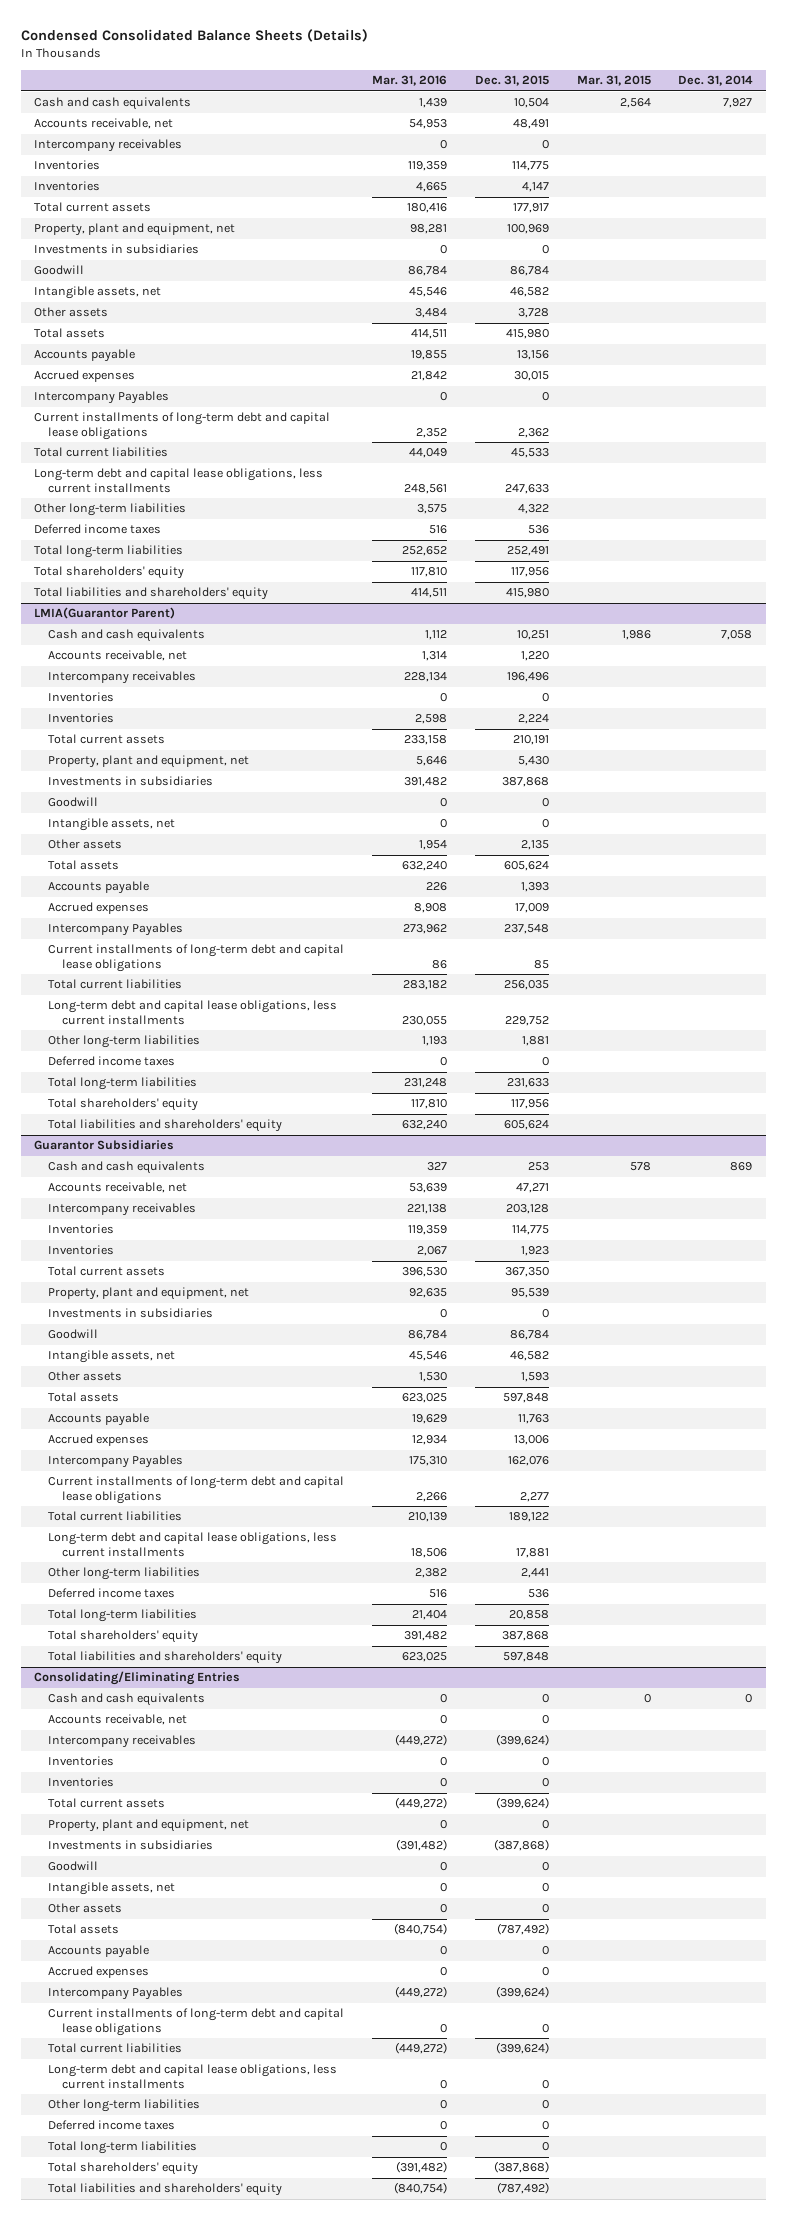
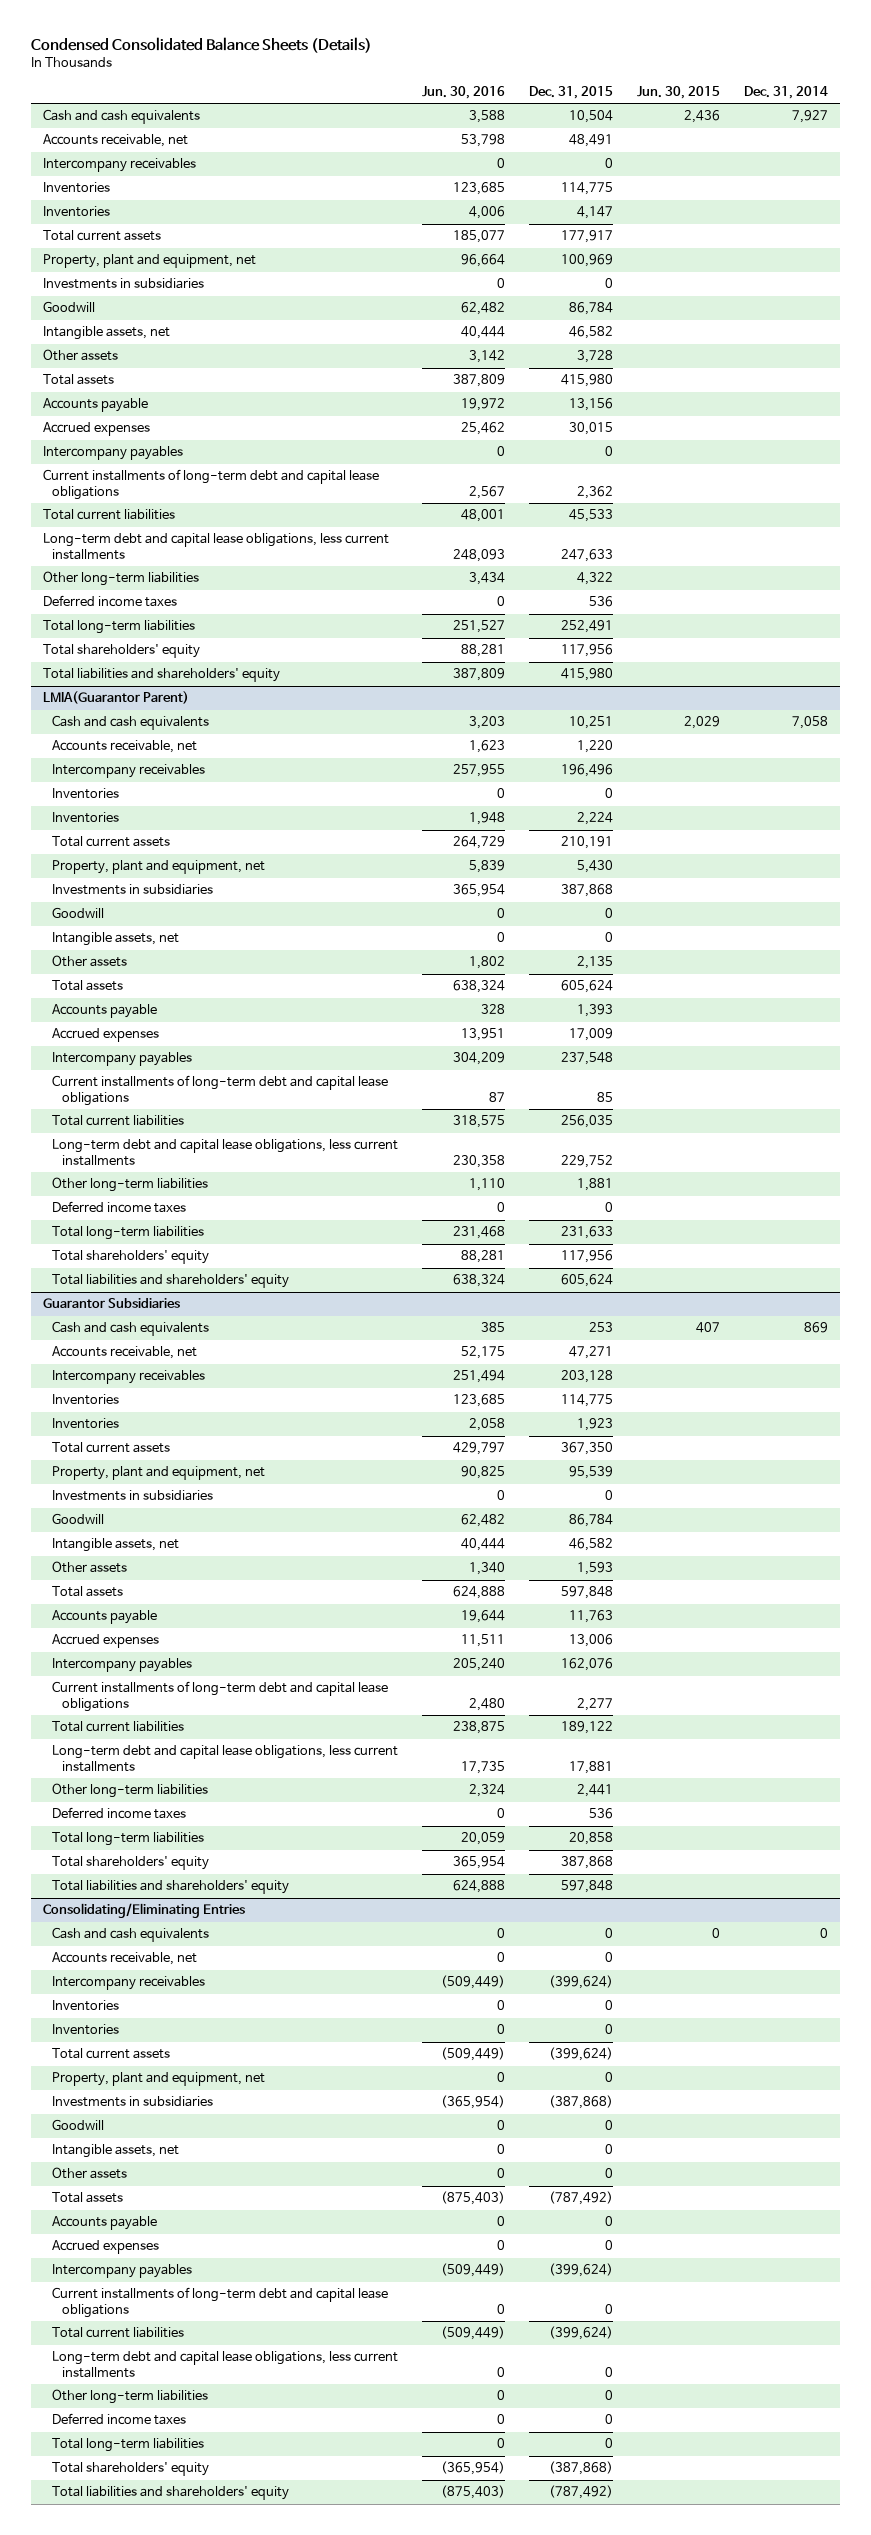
- | Mar. 31, 2016 | Dec. 31, 2015 | Mar. 31, 2015 | Dec. 31, 2014
+ | Jun. 30, 2016 | Dec. 31, 2015 | Jun. 30, 2015 | Dec. 31, 2014
- Intercompany Payables | 0 | 0 | |
+ Intercompany payables | 0 | 0 | |
@ LMIA(Guarantor Parent)
- Intercompany Payables | 273,962 | 237,548 | |
+ Intercompany payables | 304,209 | 237,548 | |
@ Guarantor Subsidiaries
- Intercompany Payables | 175,310 | 162,076 | |
+ Intercompany payables | 205,240 | 162,076 | |
@ Consolidating/Eliminating Entries
- Intercompany Payables | (449,272) | (399,624) | |
+ Intercompany payables | (509,449) | (399,624) | |

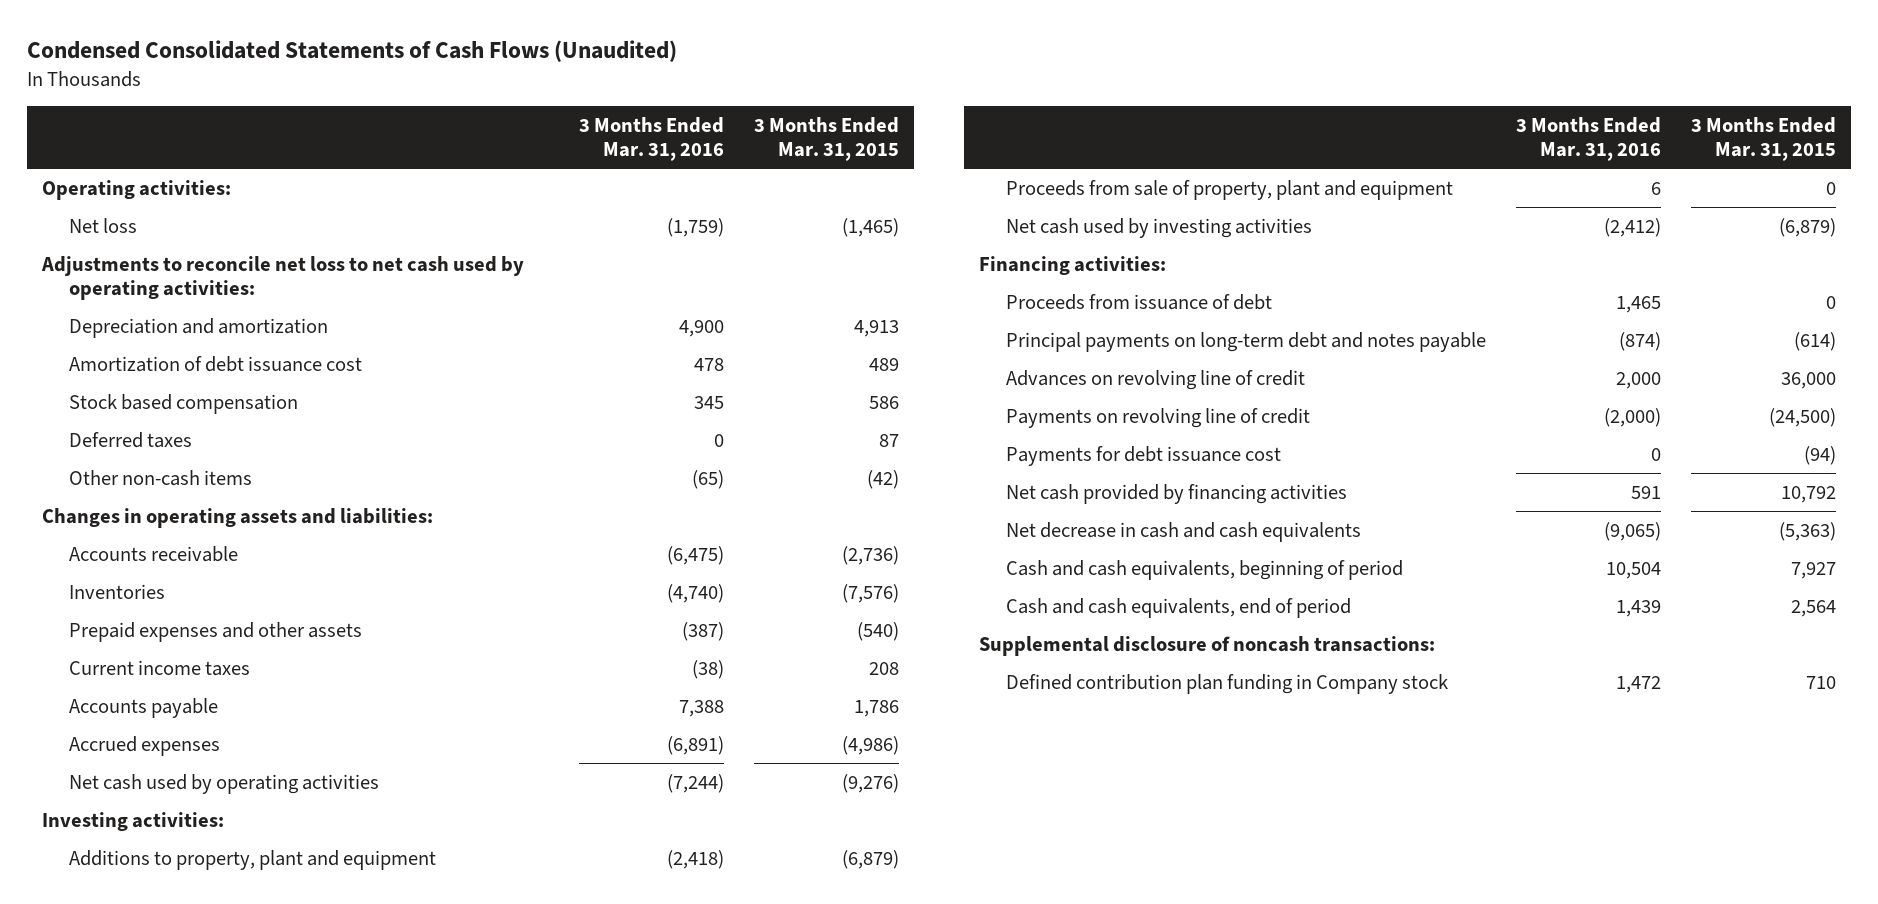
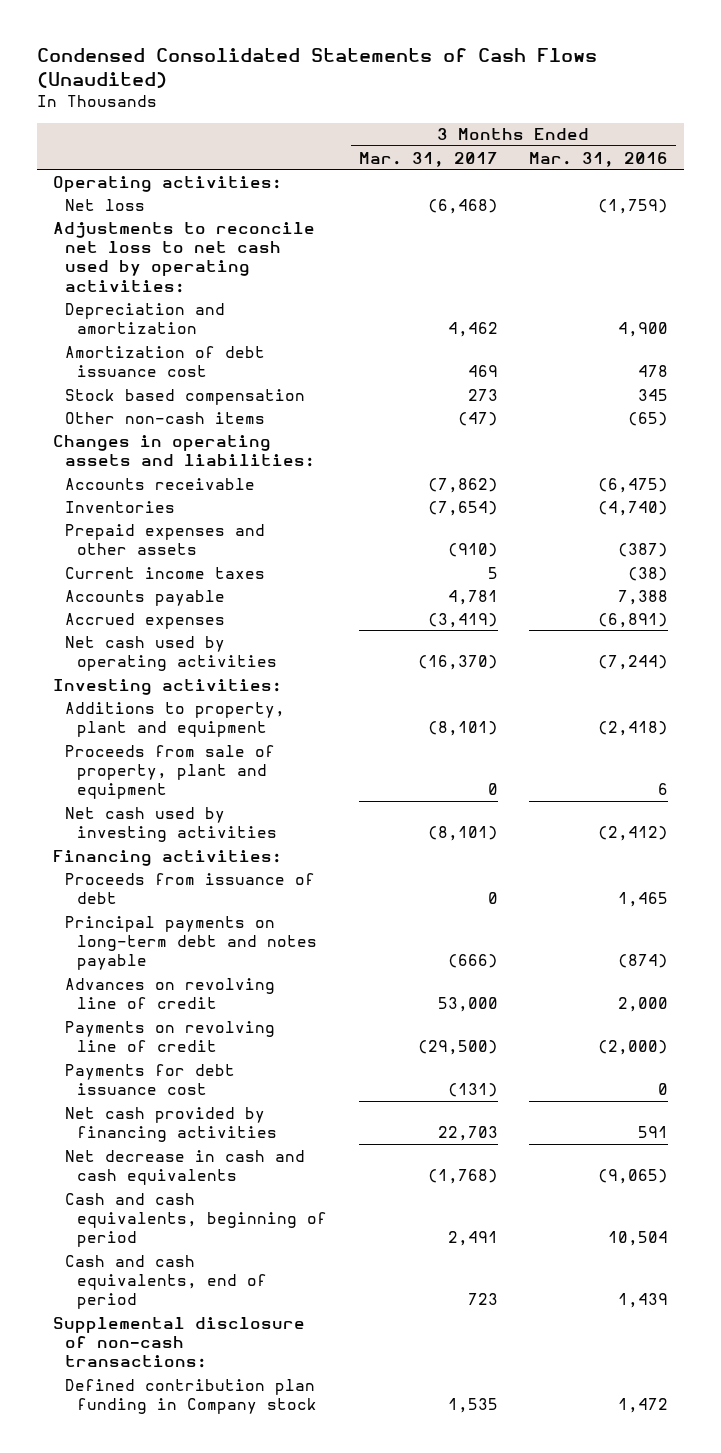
- | 3 Months Ended Mar. 31, 2016 | 3 Months Ended Mar. 31, 2015
+ | 3 Months Ended Mar. 31, 2017 | 3 Months Ended Mar. 31, 2016
- Deferred taxes | 0 | 87
- Supplemental disclosure of noncash transactions:
+ Supplemental disclosure of non-cash transactions:

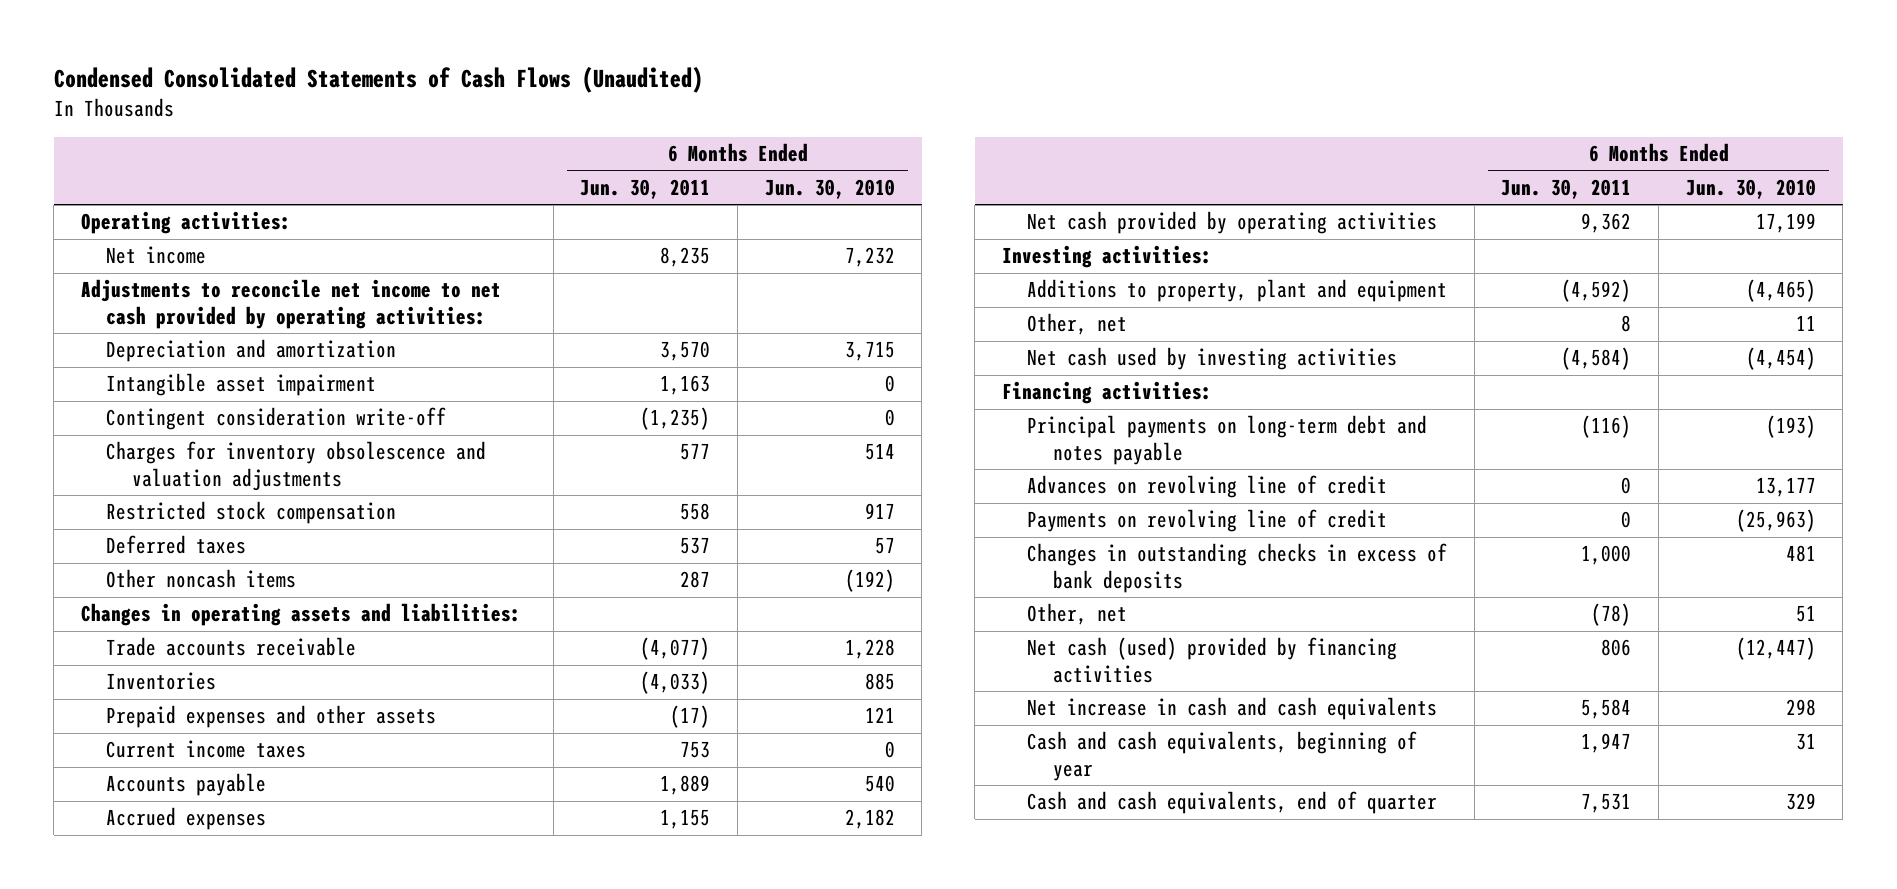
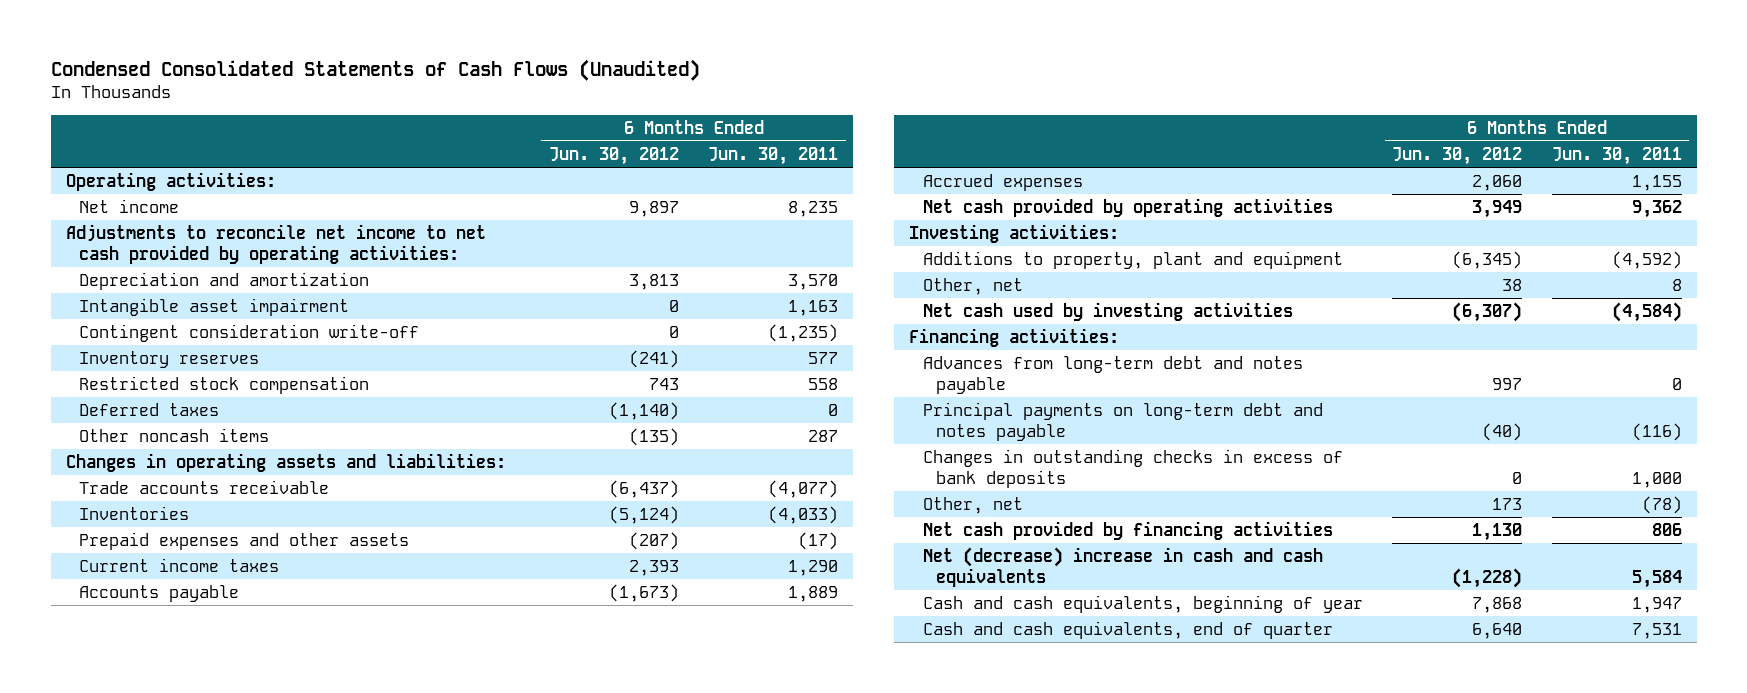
- | 6 Months Ended Jun. 30, 2011 | 6 Months Ended Jun. 30, 2010
+ | 6 Months Ended Jun. 30, 2012 | 6 Months Ended Jun. 30, 2011
- Charges for inventory obsolescence and valuation adjustments | 577 | 514
+ Inventory reserves | (241) | 577
- Deferred taxes | 537 | 57
+ Deferred taxes | (1,140) | 0
- Current income taxes | 753 | 0
+ Current income taxes | 2,393 | 1,290
+ Advances from long-term debt and notes payable | 997 | 0
- Advances on revolving line of credit | 0 | 13,177
- Payments on revolving line of credit | 0 | (25,963)
- Net cash (used) provided by financing activities | 806 | (12,447)
- Net increase in cash and cash equivalents | 5,584 | 298
+ Net cash provided by financing activities | 1,130 | 806
+ Net (decrease) increase in cash and cash equivalents | (1,228) | 5,584

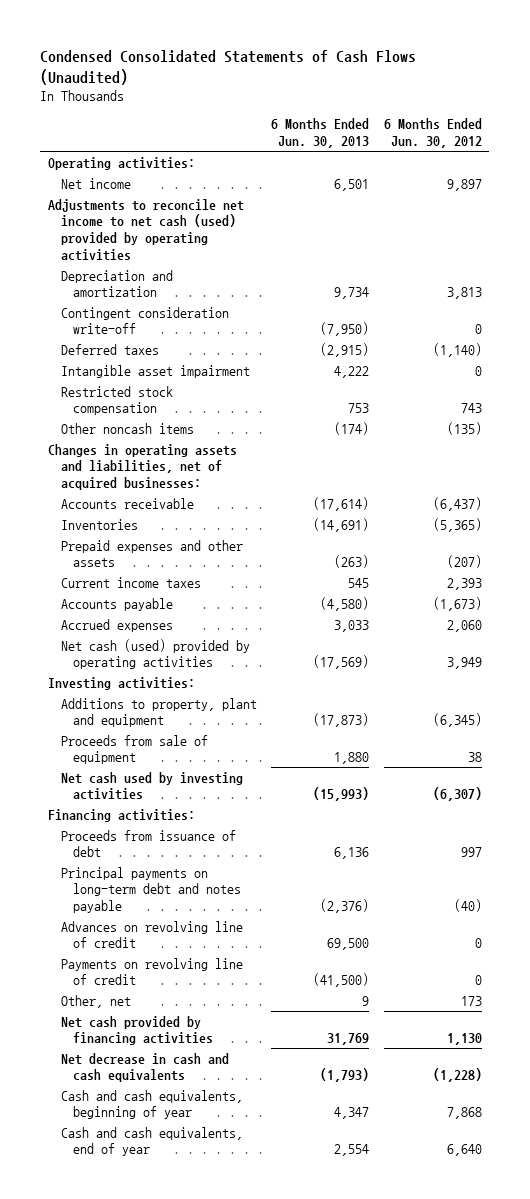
- | 6 Months Ended Jun. 30, 2012 | 6 Months Ended Jun. 30, 2011
+ | 6 Months Ended Jun. 30, 2013 | 6 Months Ended Jun. 30, 2012
- Adjustments to reconcile net income to net cash provided by operating activities:
+ Adjustments to reconcile net income to net cash (used) provided by operating activities
- Inventory reserves | (241) | 577
moved down: Intangible asset impairment | 4,222 | 0
moved down: Restricted stock compensation | 753 | 743
- Changes in operating assets and liabilities:
- Trade accounts receivable | (6,437) | (4,077)
- Inventories | (5,124) | (4,033)
+ Changes in operating assets and liabilities, net of acquired businesses:
+ Accounts receivable | (17,614) | (6,437)
+ Inventories | (14,691) | (5,365)
- Net cash provided by operating activities | 3,949 | 9,362
+ Net cash (used) provided by operating activities | (17,569) | 3,949
- Other, net | 38 | 8
+ Proceeds from sale of equipment | 1,880 | 38
- Advances from long-term debt and notes payable | 997 | 0
+ Proceeds from issuance of debt | 6,136 | 997
- Changes in outstanding checks in excess of bank deposits | 0 | 1,000
+ Advances on revolving line of credit | 69,500 | 0
+ Payments on revolving line of credit | (41,500) | 0
- Net (decrease) increase in cash and cash equivalents | (1,228) | 5,584
+ Net decrease in cash and cash equivalents | (1,793) | (1,228)
- Cash and cash equivalents, end of quarter | 6,640 | 7,531
+ Cash and cash equivalents, end of year | 2,554 | 6,640

